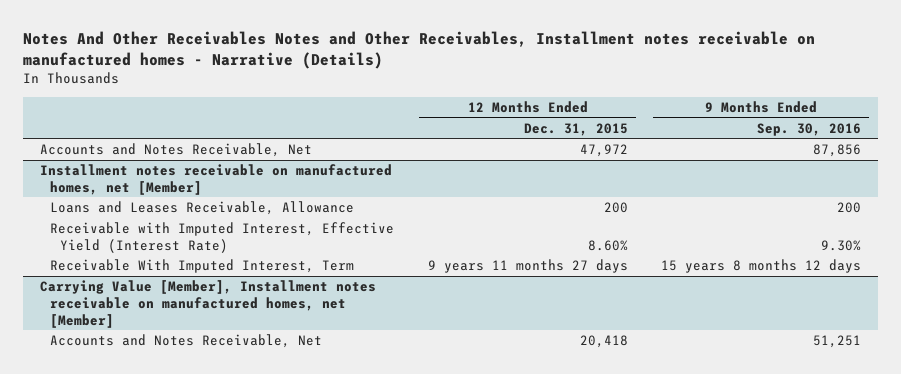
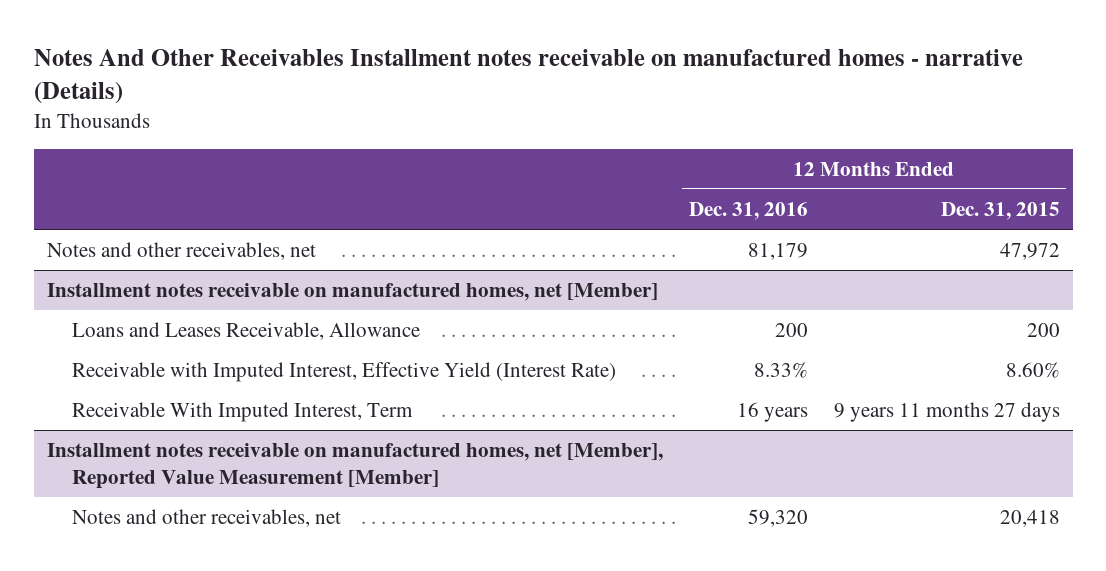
- Notes And Other Receivables Notes and Other Receivables, Installment notes receivable on manufactured homes - Narrative (Details)
+ Notes And Other Receivables Installment notes receivable on manufactured homes - narrative (Details)
- | 12 Months Ended Dec. 31, 2015 | 9 Months Ended Sep. 30, 2016
+ | 12 Months Ended Dec. 31, 2016 | 12 Months Ended Dec. 31, 2015
- Accounts and Notes Receivable, Net | 47,972 | 87,856
+ Notes and other receivables, net | 81,179 | 47,972
- Carrying Value [Member], Installment notes receivable on manufactured homes, net [Member]
- Accounts and Notes Receivable, Net | 20,418 | 51,251
+ Installment notes receivable on manufactured homes, net [Member], Reported Value Measurement [Member]
+ Notes and other receivables, net | 59,320 | 20,418

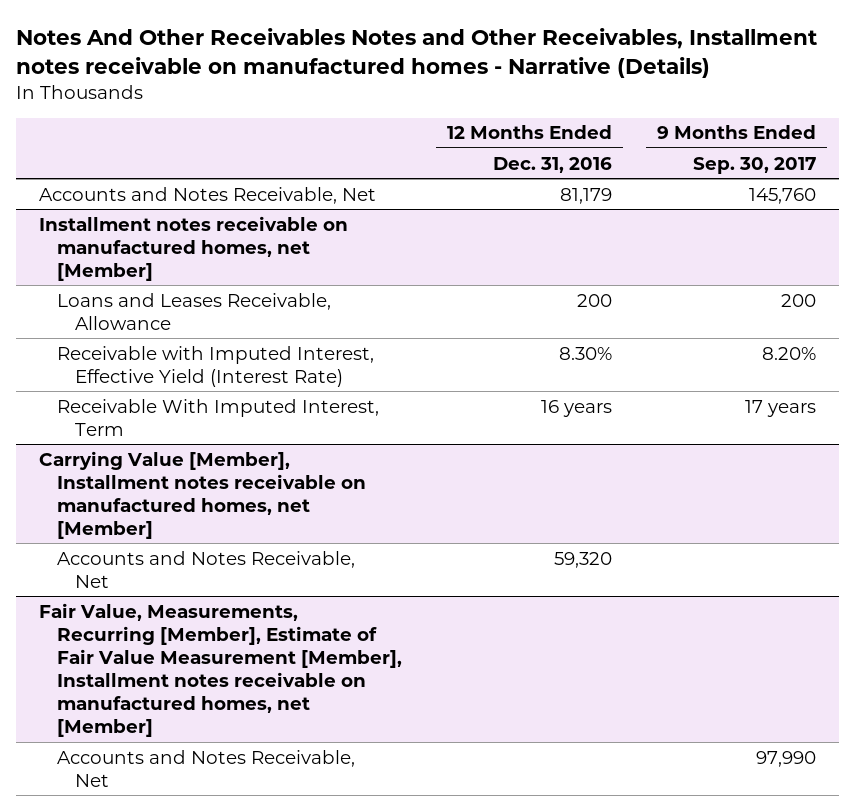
- Notes And Other Receivables Installment notes receivable on manufactured homes - narrative (Details)
+ Notes And Other Receivables Notes and Other Receivables, Installment notes receivable on manufactured homes - Narrative (Details)
- | 12 Months Ended Dec. 31, 2016 | 12 Months Ended Dec. 31, 2015
+ | 12 Months Ended Dec. 31, 2016 | 9 Months Ended Sep. 30, 2017
- Notes and other receivables, net | 81,179 | 47,972
+ Accounts and Notes Receivable, Net | 81,179 | 145,760
@ Installment notes receivable on manufactured homes, net [Member]
- Receivable with Imputed Interest, Effective Yield (Interest Rate) | 8.33% | 8.60%
+ Receivable with Imputed Interest, Effective Yield (Interest Rate) | 8.30% | 8.20%
- Installment notes receivable on manufactured homes, net [Member], Reported Value Measurement [Member]
- Notes and other receivables, net | 59,320 | 20,418
+ Carrying Value [Member], Installment notes receivable on manufactured homes, net [Member]
+ Accounts and Notes Receivable, Net | 59,320 |
+ Fair Value, Measurements, Recurring [Member], Estimate of Fair Value Measurement [Member], Installment notes receivable on manufactured homes, net [Member]
+ Accounts and Notes Receivable, Net | | 97,990

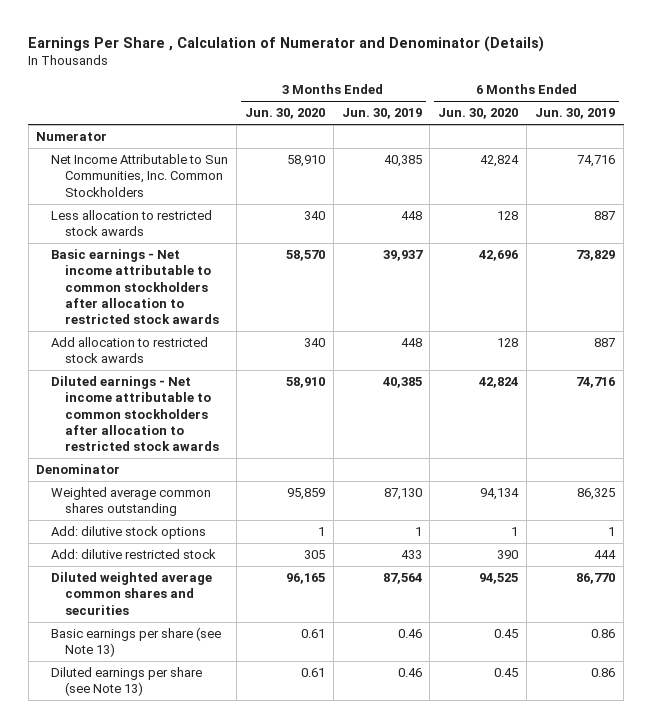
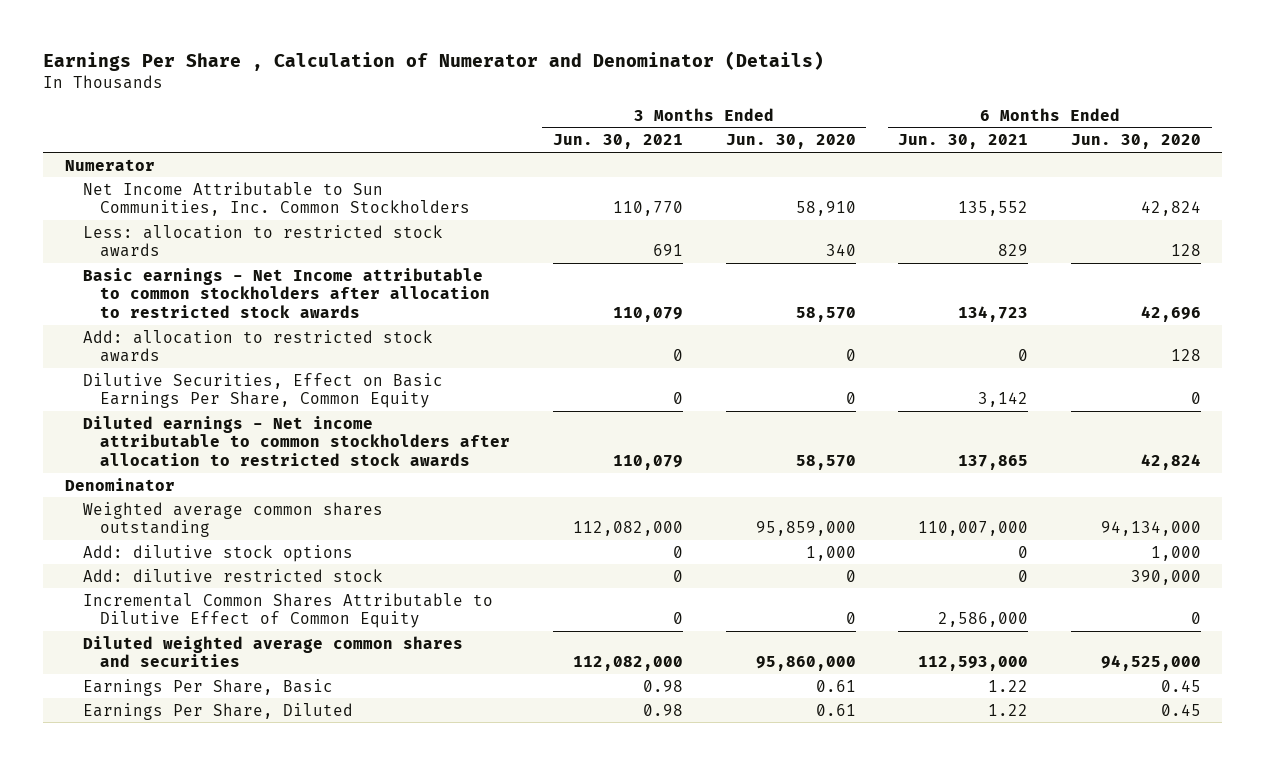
- | 3 Months Ended Jun. 30, 2020 | 3 Months Ended Jun. 30, 2019 | 6 Months Ended Jun. 30, 2020 | 6 Months Ended Jun. 30, 2019
+ | 3 Months Ended Jun. 30, 2021 | 3 Months Ended Jun. 30, 2020 | 6 Months Ended Jun. 30, 2021 | 6 Months Ended Jun. 30, 2020
- Less allocation to restricted stock awards | 340 | 448 | 128 | 887
- Basic earnings - Net income attributable to common stockholders after allocation to restricted stock awards | 58,570 | 39,937 | 42,696 | 73,829
- Add allocation to restricted stock awards | 340 | 448 | 128 | 887
- Diluted earnings - Net income attributable to common stockholders after allocation to restricted stock awards | 58,910 | 40,385 | 42,824 | 74,716
+ Less: allocation to restricted stock awards | 691 | 340 | 829 | 128
+ Basic earnings - Net Income attributable to common stockholders after allocation to restricted stock awards | 110,079 | 58,570 | 134,723 | 42,696
+ Add: allocation to restricted stock awards | 0 | 0 | 0 | 128
+ Dilutive Securities, Effect on Basic Earnings Per Share, Common Equity | 0 | 0 | 3,142 | 0
+ Diluted earnings - Net income attributable to common stockholders after allocation to restricted stock awards | 110,079 | 58,570 | 137,865 | 42,824
- Weighted average common shares outstanding | 95,859 | 87,130 | 94,134 | 86,325
- Add: dilutive stock options | 1 | 1 | 1 | 1
- Add: dilutive restricted stock | 305 | 433 | 390 | 444
- Diluted weighted average common shares and securities | 96,165 | 87,564 | 94,525 | 86,770
- Basic earnings per share (see Note 13) | 0.61 | 0.46 | 0.45 | 0.86
- Diluted earnings per share (see Note 13) | 0.61 | 0.46 | 0.45 | 0.86
+ Weighted average common shares outstanding | 112,082,000 | 95,859,000 | 110,007,000 | 94,134,000
+ Add: dilutive stock options | 0 | 1,000 | 0 | 1,000
+ Add: dilutive restricted stock | 0 | 0 | 0 | 390,000
+ Incremental Common Shares Attributable to Dilutive Effect of Common Equity | 0 | 0 | 2,586,000 | 0
+ Diluted weighted average common shares and securities | 112,082,000 | 95,860,000 | 112,593,000 | 94,525,000
+ Earnings Per Share, Basic | 0.98 | 0.61 | 1.22 | 0.45
+ Earnings Per Share, Diluted | 0.98 | 0.61 | 1.22 | 0.45

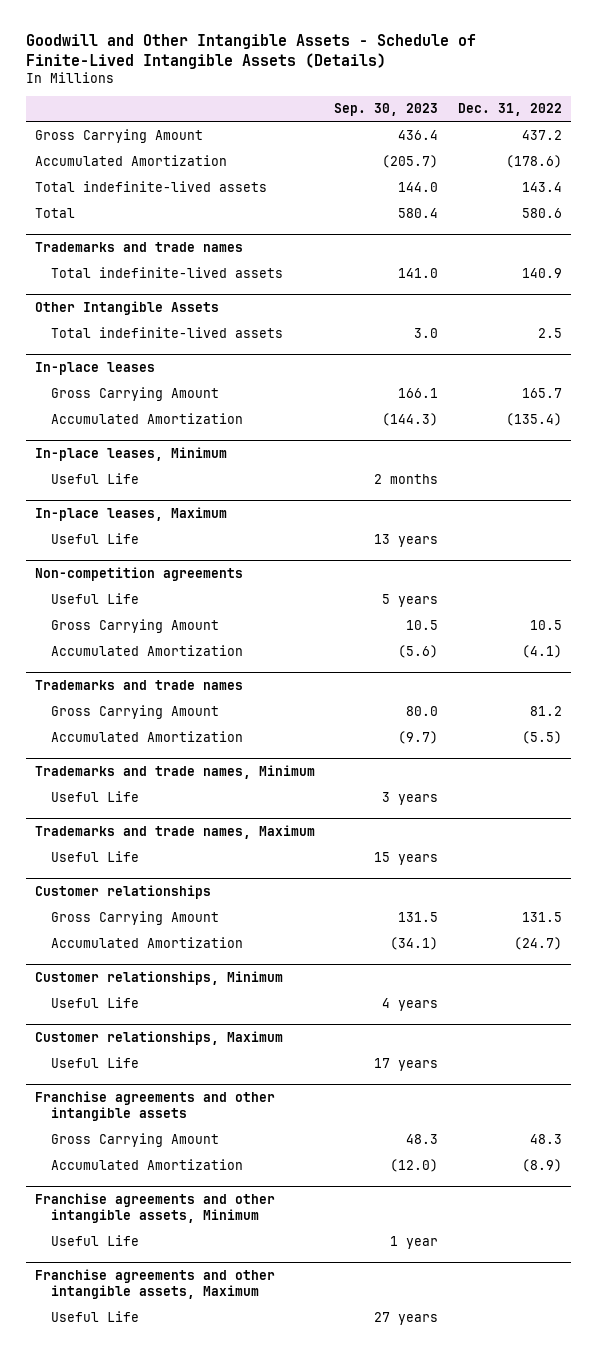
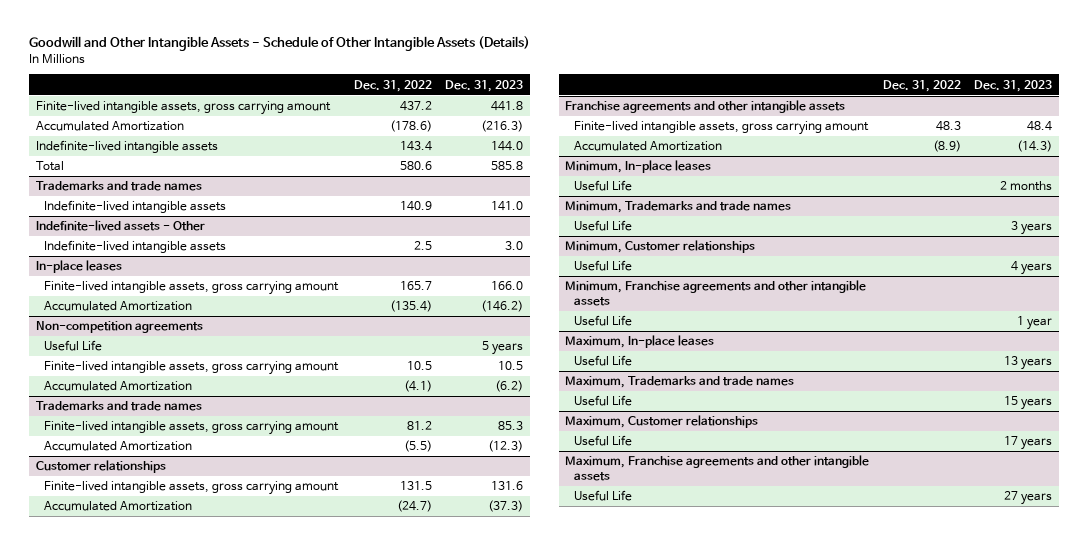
- Goodwill and Other Intangible Assets - Schedule of Finite-Lived Intangible Assets (Details)
+ Goodwill and Other Intangible Assets - Schedule of Other Intangible Assets (Details)
- | Sep. 30, 2023 | Dec. 31, 2022
+ | Dec. 31, 2022 | Dec. 31, 2023
- Gross Carrying Amount | 436.4 | 437.2
+ Finite-lived intangible assets, gross carrying amount | 437.2 | 441.8
- Total indefinite-lived assets | 144.0 | 143.4
+ Indefinite-lived intangible assets | 143.4 | 144.0
@ Trademarks and trade names
- Total indefinite-lived assets | 141.0 | 140.9
- Other Intangible Assets
- Total indefinite-lived assets | 3.0 | 2.5
@ Trademarks and trade names
+ Indefinite-lived intangible assets | 140.9 | 141.0
+ Indefinite-lived assets - Other
+ Indefinite-lived intangible assets | 2.5 | 3.0
@ In-place leases
- Gross Carrying Amount | 166.1 | 165.7
+ Finite-lived intangible assets, gross carrying amount | 165.7 | 166.0
- In-place leases, Minimum
- Useful Life | 2 months |
- In-place leases, Maximum
- Useful Life | 13 years |
@ Non-competition agreements
- Gross Carrying Amount | 10.5 | 10.5
+ Finite-lived intangible assets, gross carrying amount | 10.5 | 10.5
@ Trademarks and trade names
- Gross Carrying Amount | 80.0 | 81.2
+ Finite-lived intangible assets, gross carrying amount | 81.2 | 85.3
- Trademarks and trade names, Minimum
- Useful Life | 3 years |
- Trademarks and trade names, Maximum
- Useful Life | 15 years |
@ Customer relationships
- Gross Carrying Amount | 131.5 | 131.5
+ Finite-lived intangible assets, gross carrying amount | 131.5 | 131.6
- Customer relationships, Minimum
- Useful Life | 4 years |
- Customer relationships, Maximum
- Useful Life | 17 years |
@ Franchise agreements and other intangible assets
- Gross Carrying Amount | 48.3 | 48.3
+ Finite-lived intangible assets, gross carrying amount | 48.3 | 48.4
- Franchise agreements and other intangible assets, Minimum
+ Minimum, In-place leases
- Franchise agreements and other intangible assets, Maximum
+ Minimum, Trademarks and trade names
+ Minimum, Customer relationships
+ Useful Life | | 4 years
+ Minimum, Franchise agreements and other intangible assets
+ Useful Life | | 1 year
+ Maximum, In-place leases
+ Useful Life | | 13 years
+ Maximum, Trademarks and trade names
+ Useful Life | | 15 years
+ Maximum, Customer relationships
+ Useful Life | | 17 years
+ Maximum, Franchise agreements and other intangible assets
+ Useful Life | | 27 years

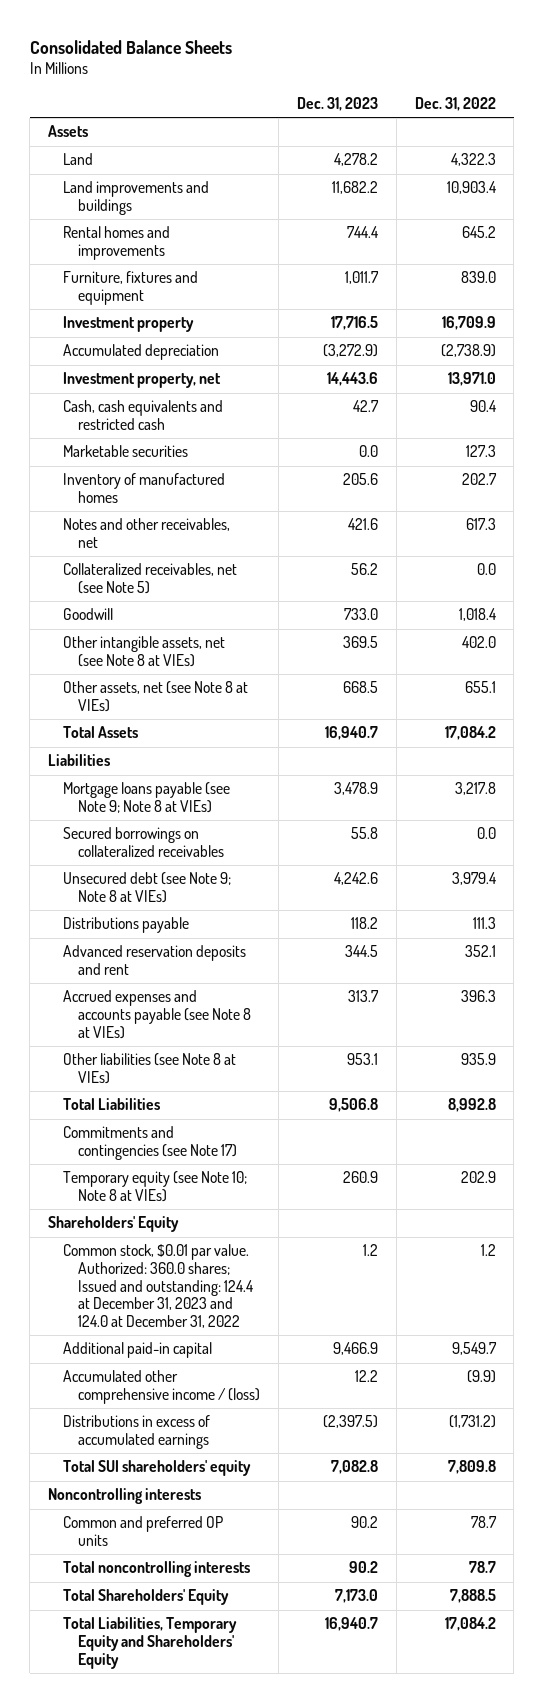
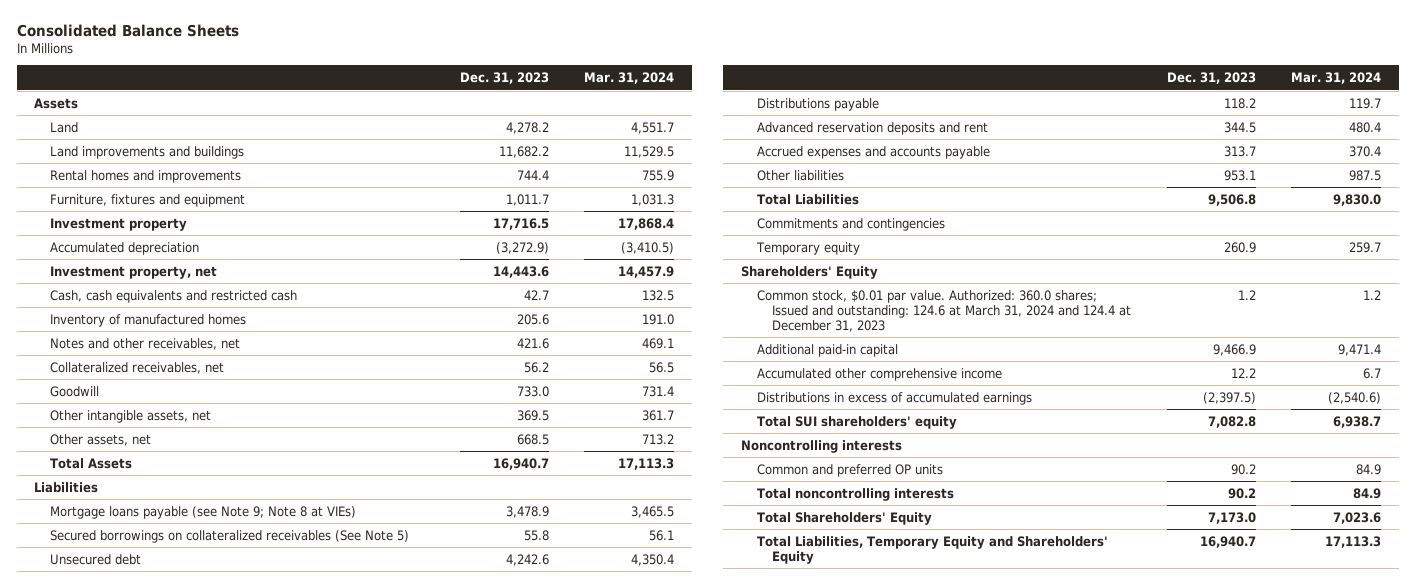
- | Dec. 31, 2023 | Dec. 31, 2022
+ | Dec. 31, 2023 | Mar. 31, 2024
- Marketable securities | 0.0 | 127.3
- Collateralized receivables, net (see Note 5) | 56.2 | 0.0
+ Collateralized receivables, net | 56.2 | 56.5
- Other intangible assets, net (see Note 8 at VIEs) | 369.5 | 402.0
- Other assets, net (see Note 8 at VIEs) | 668.5 | 655.1
+ Other intangible assets, net | 369.5 | 361.7
+ Other assets, net | 668.5 | 713.2
- Secured borrowings on collateralized receivables | 55.8 | 0.0
- Unsecured debt (see Note 9; Note 8 at VIEs) | 4,242.6 | 3,979.4
+ Secured borrowings on collateralized receivables (See Note 5) | 55.8 | 56.1
+ Unsecured debt | 4,242.6 | 4,350.4
- Accrued expenses and accounts payable (see Note 8 at VIEs) | 313.7 | 396.3
- Other liabilities (see Note 8 at VIEs) | 953.1 | 935.9
+ Accrued expenses and accounts payable | 313.7 | 370.4
+ Other liabilities | 953.1 | 987.5
- Commitments and contingencies (see Note 17)
- Temporary equity (see Note 10; Note 8 at VIEs) | 260.9 | 202.9
+ Commitments and contingencies
+ Temporary equity | 260.9 | 259.7
- Common stock, $0.01 par value. Authorized: 360.0 shares; Issued and outstanding: 124.4 at December 31, 2023 and 124.0 at December 31, 2022 | 1.2 | 1.2
+ Common stock, $0.01 par value. Authorized: 360.0 shares; Issued and outstanding: 124.6 at March 31, 2024 and 124.4 at December 31, 2023 | 1.2 | 1.2
- Accumulated other comprehensive income / (loss) | 12.2 | (9.9)
+ Accumulated other comprehensive income | 12.2 | 6.7

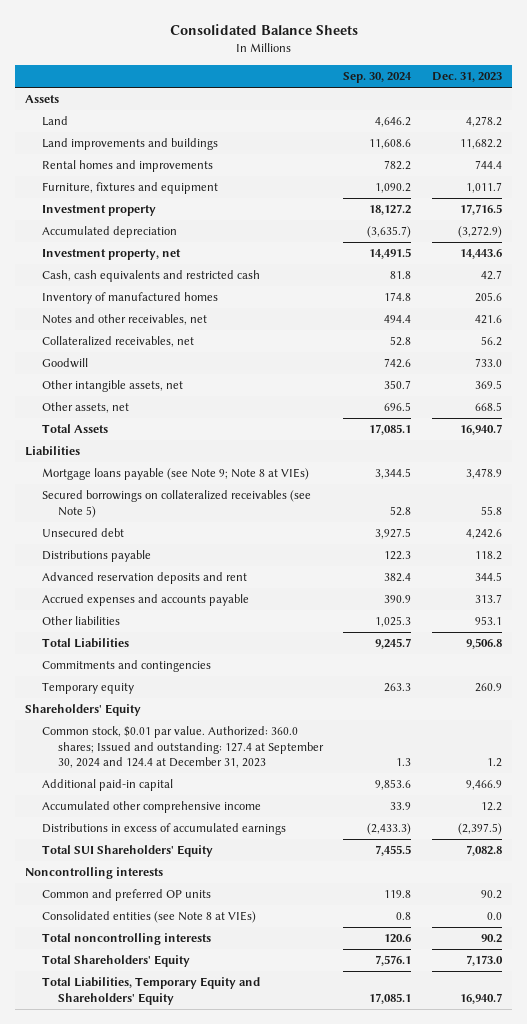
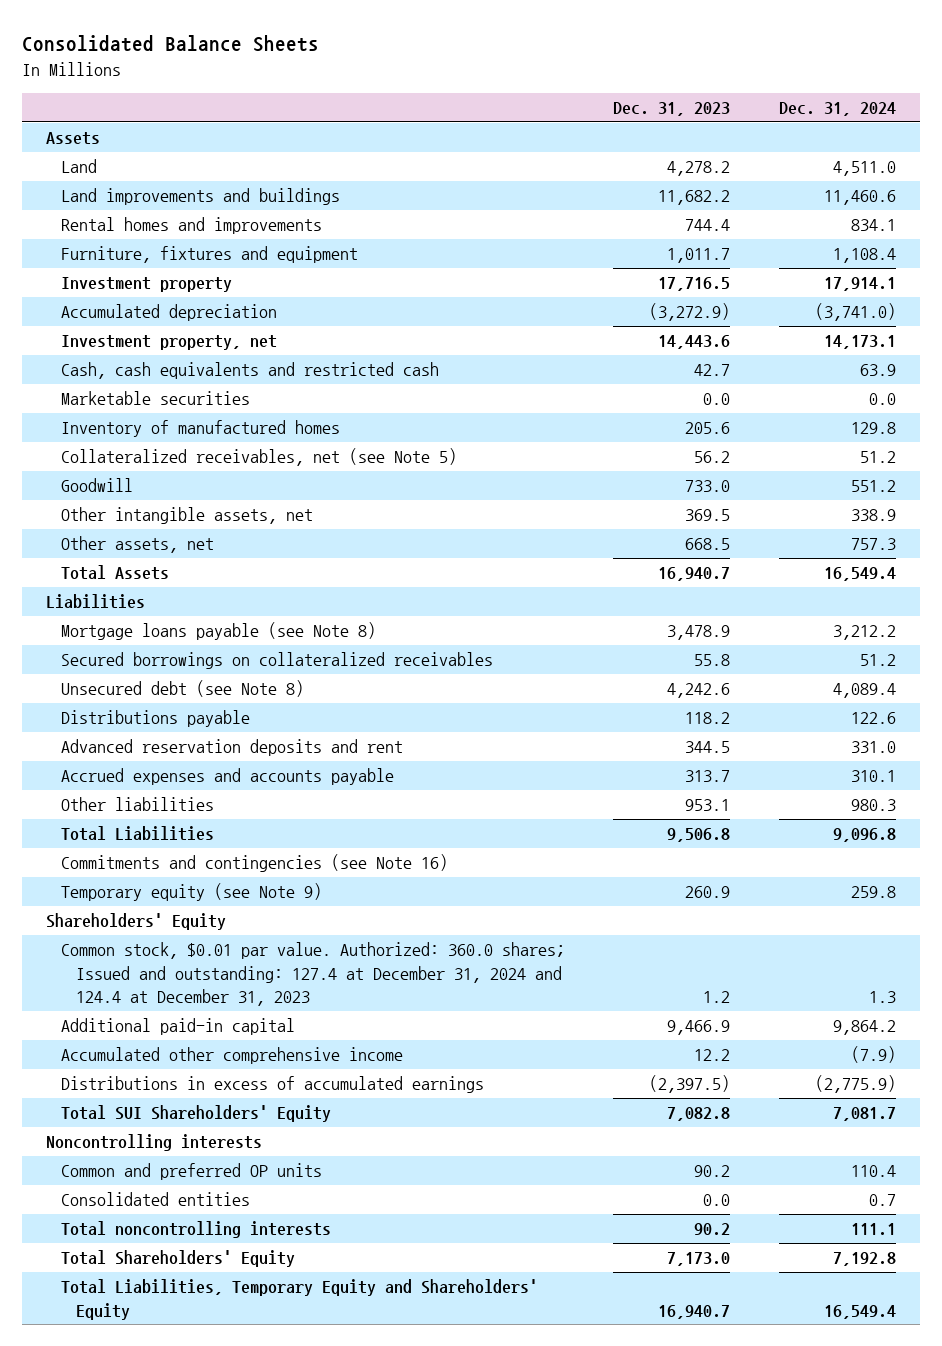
- | Sep. 30, 2024 | Dec. 31, 2023
+ | Dec. 31, 2023 | Dec. 31, 2024
+ Marketable securities | 0.0 | 0.0
- Notes and other receivables, net | 494.4 | 421.6
- Collateralized receivables, net | 52.8 | 56.2
+ Collateralized receivables, net (see Note 5) | 56.2 | 51.2
- Mortgage loans payable (see Note 9; Note 8 at VIEs) | 3,344.5 | 3,478.9
- Secured borrowings on collateralized receivables (see Note 5) | 52.8 | 55.8
- Unsecured debt | 3,927.5 | 4,242.6
+ Mortgage loans payable (see Note 8) | 3,478.9 | 3,212.2
+ Secured borrowings on collateralized receivables | 55.8 | 51.2
+ Unsecured debt (see Note 8) | 4,242.6 | 4,089.4
- Commitments and contingencies
- Temporary equity | 263.3 | 260.9
+ Commitments and contingencies (see Note 16)
+ Temporary equity (see Note 9) | 260.9 | 259.8
- Common stock, $0.01 par value. Authorized: 360.0 shares; Issued and outstanding: 127.4 at September 30, 2024 and 124.4 at December 31, 2023 | 1.3 | 1.2
+ Common stock, $0.01 par value. Authorized: 360.0 shares; Issued and outstanding: 127.4 at December 31, 2024 and 124.4 at December 31, 2023 | 1.2 | 1.3
- Consolidated entities (see Note 8 at VIEs) | 0.8 | 0.0
+ Consolidated entities | 0.0 | 0.7

